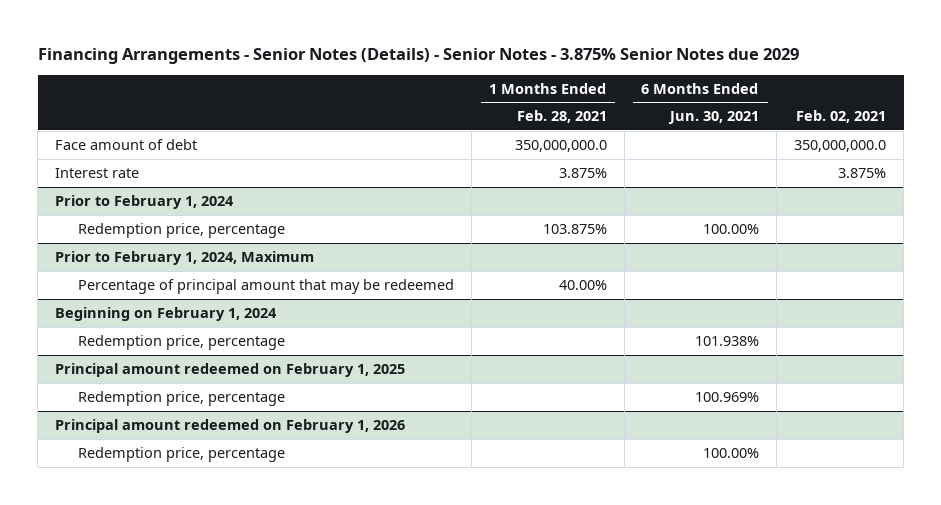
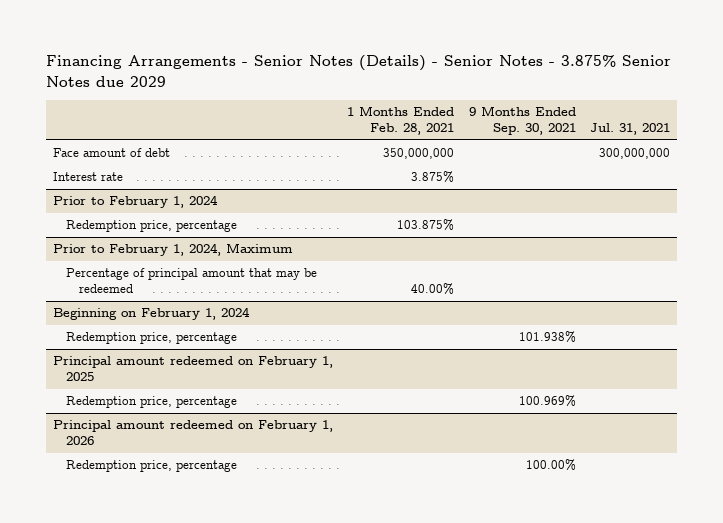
- | 1 Months Ended Feb. 28, 2021 | 6 Months Ended Jun. 30, 2021 | Feb. 02, 2021
+ | 1 Months Ended Feb. 28, 2021 | 9 Months Ended Sep. 30, 2021 | Jul. 31, 2021
- Face amount of debt | 350,000,000.0 | | 350,000,000.0
+ Face amount of debt | 350,000,000 | | 300,000,000

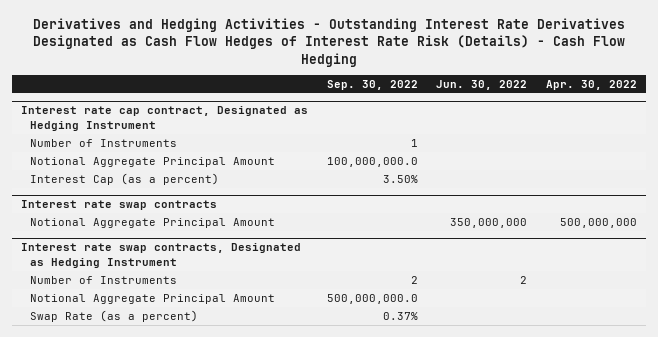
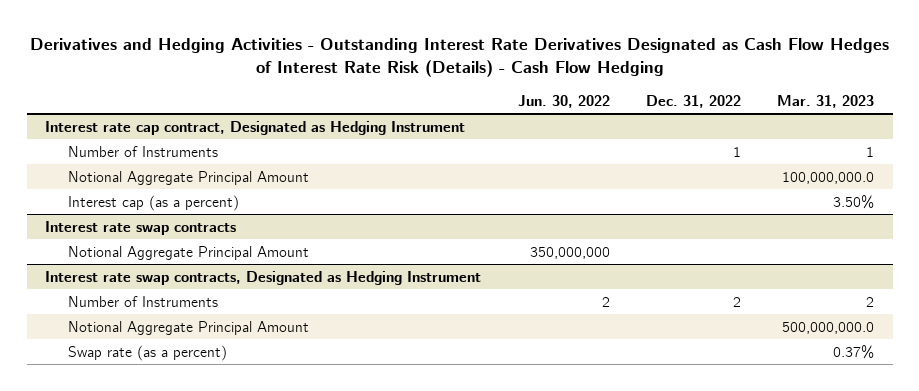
- | Sep. 30, 2022 | Jun. 30, 2022 | Apr. 30, 2022
+ | Jun. 30, 2022 | Dec. 31, 2022 | Mar. 31, 2023
@ Interest rate cap contract, Designated as Hedging Instrument
- Interest Cap (as a percent) | 3.50% | |
+ Interest cap (as a percent) | | | 3.50%
@ Interest rate swap contracts, Designated as Hedging Instrument
- Swap Rate (as a percent) | 0.37% | |
+ Swap rate (as a percent) | | | 0.37%

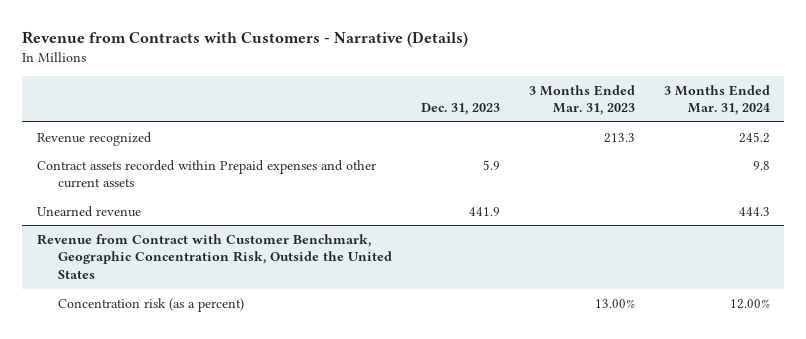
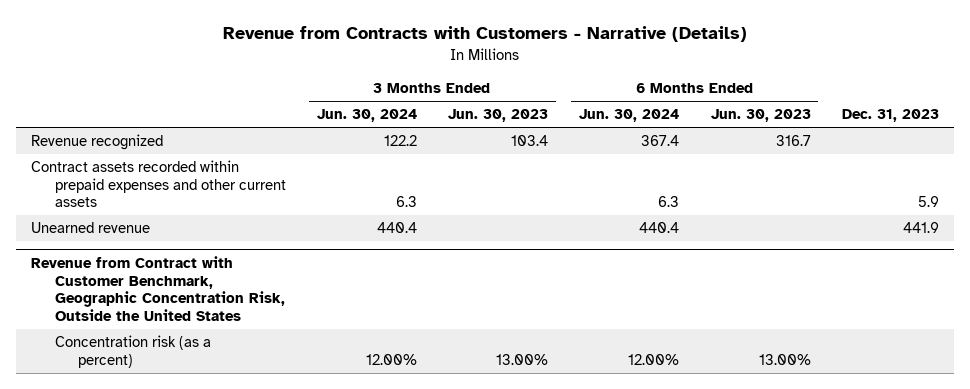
- | Dec. 31, 2023 | 3 Months Ended Mar. 31, 2023 | 3 Months Ended Mar. 31, 2024
+ | 3 Months Ended Jun. 30, 2024 | 3 Months Ended Jun. 30, 2023 | 6 Months Ended Jun. 30, 2024 | 6 Months Ended Jun. 30, 2023 | Dec. 31, 2023
- Contract assets recorded within Prepaid expenses and other current assets | 5.9 | | 9.8
+ Contract assets recorded within prepaid expenses and other current assets | 6.3 | | 6.3 | | 5.9

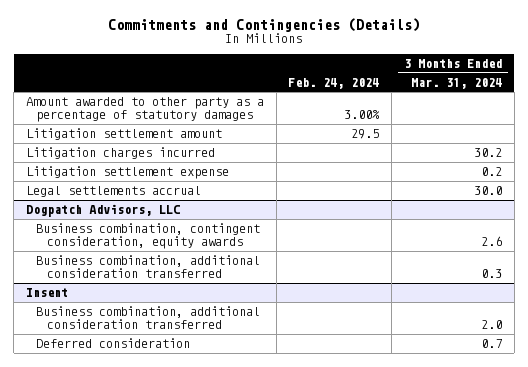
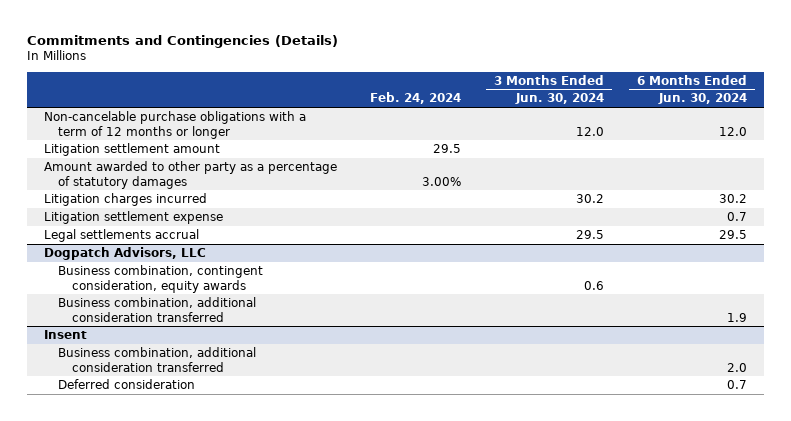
- | Feb. 24, 2024 | 3 Months Ended Mar. 31, 2024
+ | Feb. 24, 2024 | 3 Months Ended Jun. 30, 2024 | 6 Months Ended Jun. 30, 2024
+ Non-cancelable purchase obligations with a term of 12 months or longer | | 12.0 | 12.0
moved down: Amount awarded to other party as a percentage of statutory damages | 3.00% | |

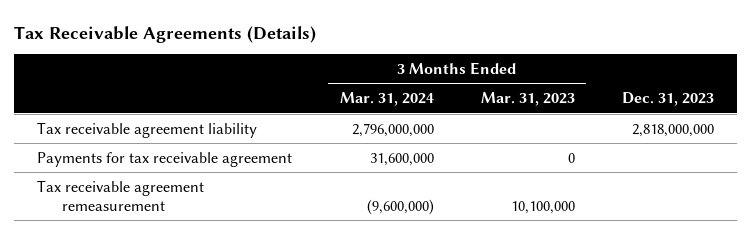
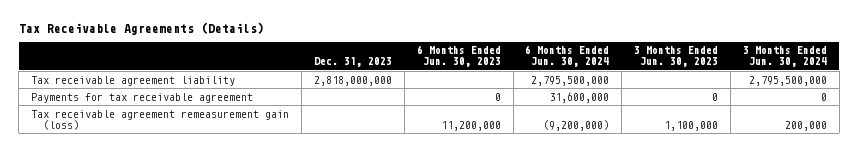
- | 3 Months Ended Mar. 31, 2024 | 3 Months Ended Mar. 31, 2023 | Dec. 31, 2023
+ | Dec. 31, 2023 | 6 Months Ended Jun. 30, 2023 | 6 Months Ended Jun. 30, 2024 | 3 Months Ended Jun. 30, 2023 | 3 Months Ended Jun. 30, 2024
- Tax receivable agreement remeasurement | (9,600,000) | 10,100,000 |
+ Tax receivable agreement remeasurement gain (loss) | | 11,200,000 | (9,200,000) | 1,100,000 | 200,000

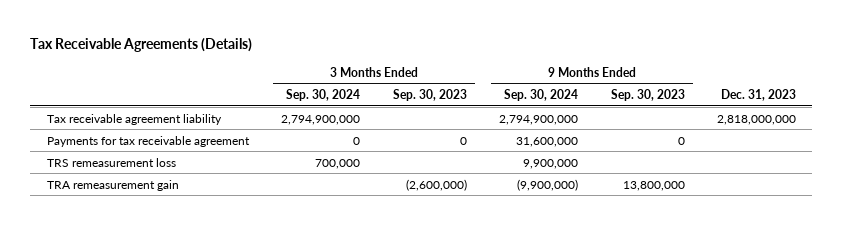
- | Dec. 31, 2023 | 6 Months Ended Jun. 30, 2023 | 6 Months Ended Jun. 30, 2024 | 3 Months Ended Jun. 30, 2023 | 3 Months Ended Jun. 30, 2024
+ | 3 Months Ended Sep. 30, 2024 | 3 Months Ended Sep. 30, 2023 | 9 Months Ended Sep. 30, 2024 | 9 Months Ended Sep. 30, 2023 | Dec. 31, 2023
- Tax receivable agreement remeasurement gain (loss) | | 11,200,000 | (9,200,000) | 1,100,000 | 200,000
+ TRS remeasurement loss | 700,000 | | 9,900,000 | |
+ TRA remeasurement gain | | (2,600,000) | (9,900,000) | 13,800,000 |

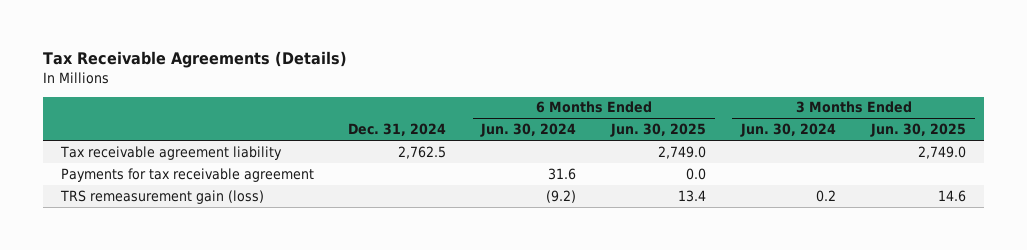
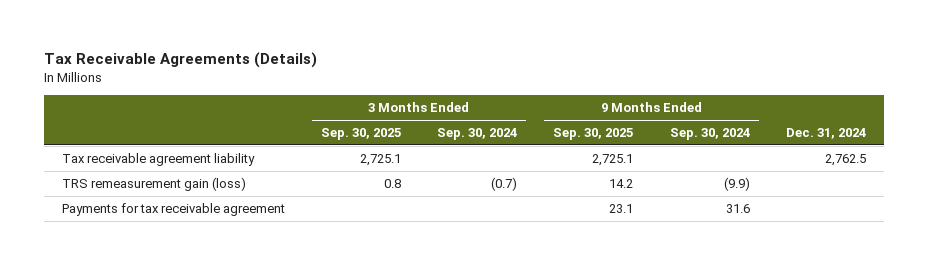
- | Dec. 31, 2024 | 6 Months Ended Jun. 30, 2024 | 6 Months Ended Jun. 30, 2025 | 3 Months Ended Jun. 30, 2024 | 3 Months Ended Jun. 30, 2025
+ | 3 Months Ended Sep. 30, 2025 | 3 Months Ended Sep. 30, 2024 | 9 Months Ended Sep. 30, 2025 | 9 Months Ended Sep. 30, 2024 | Dec. 31, 2024
moved down: Payments for tax receivable agreement | | | 23.1 | 31.6 |

